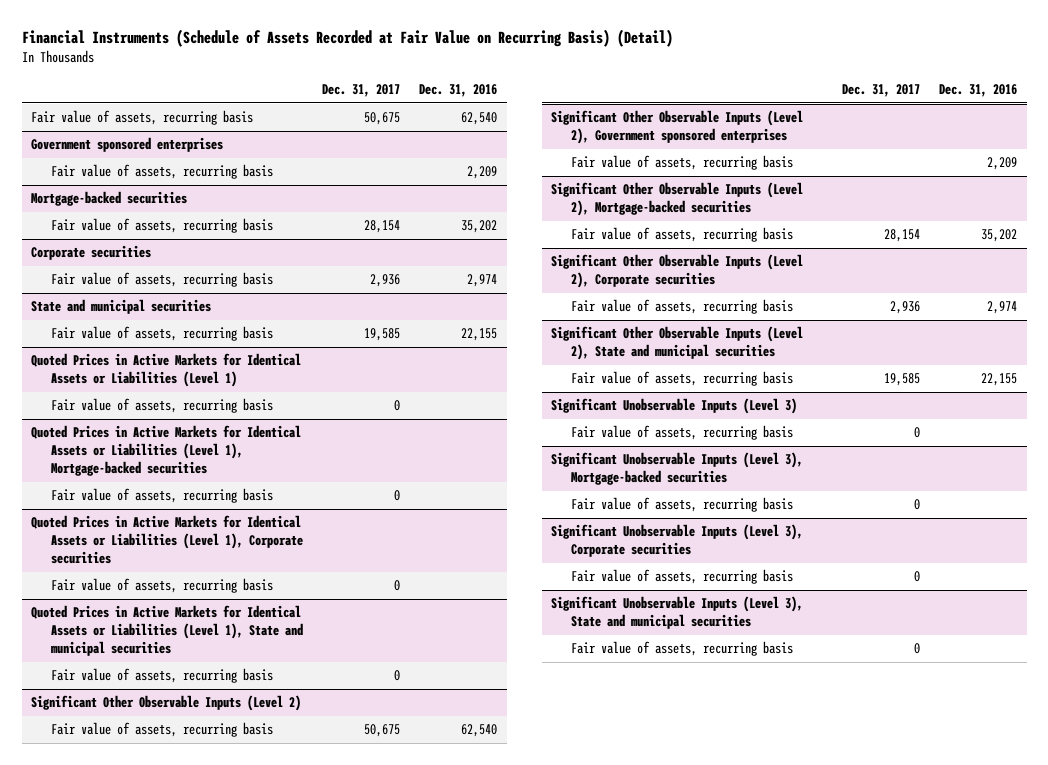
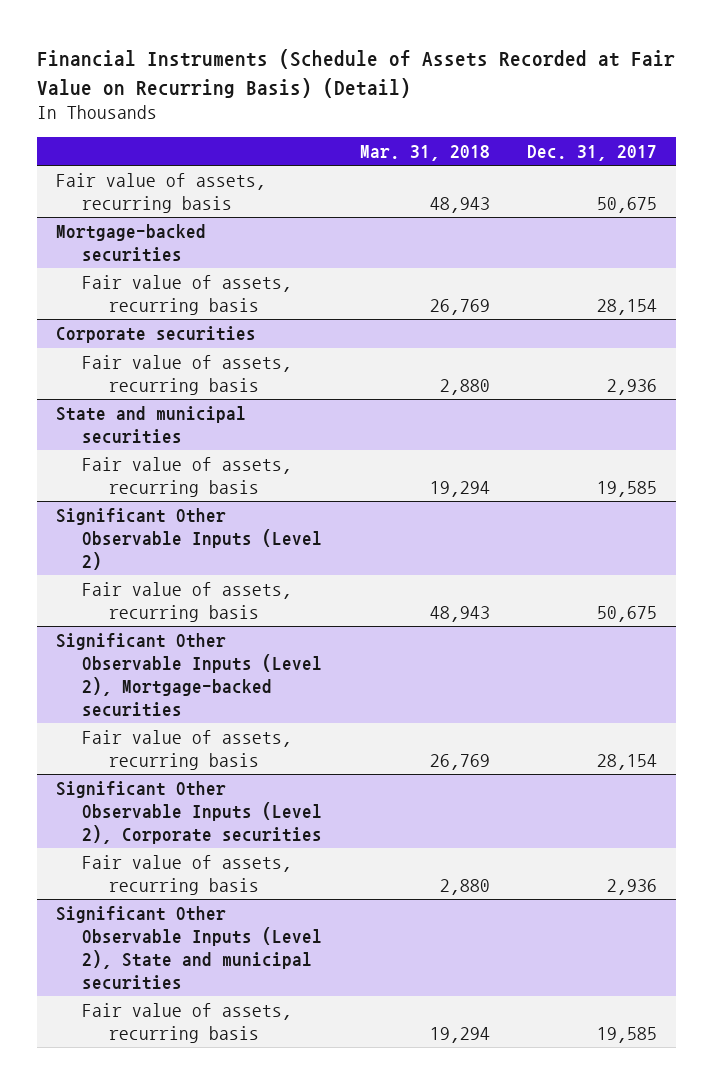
- | Dec. 31, 2017 | Dec. 31, 2016
+ | Mar. 31, 2018 | Dec. 31, 2017
- Government sponsored enterprises
- Fair value of assets, recurring basis | | 2,209
- Quoted Prices in Active Markets for Identical Assets or Liabilities (Level 1)
- Fair value of assets, recurring basis | 0 |
- Quoted Prices in Active Markets for Identical Assets or Liabilities (Level 1), Mortgage-backed securities
- Fair value of assets, recurring basis | 0 |
- Quoted Prices in Active Markets for Identical Assets or Liabilities (Level 1), Corporate securities
- Fair value of assets, recurring basis | 0 |
- Quoted Prices in Active Markets for Identical Assets or Liabilities (Level 1), State and municipal securities
- Fair value of assets, recurring basis | 0 |
- Significant Other Observable Inputs (Level 2), Government sponsored enterprises
- Fair value of assets, recurring basis | | 2,209
- Significant Unobservable Inputs (Level 3)
- Fair value of assets, recurring basis | 0 |
- Significant Unobservable Inputs (Level 3), Mortgage-backed securities
- Fair value of assets, recurring basis | 0 |
- Significant Unobservable Inputs (Level 3), Corporate securities
- Fair value of assets, recurring basis | 0 |
- Significant Unobservable Inputs (Level 3), State and municipal securities
- Fair value of assets, recurring basis | 0 |

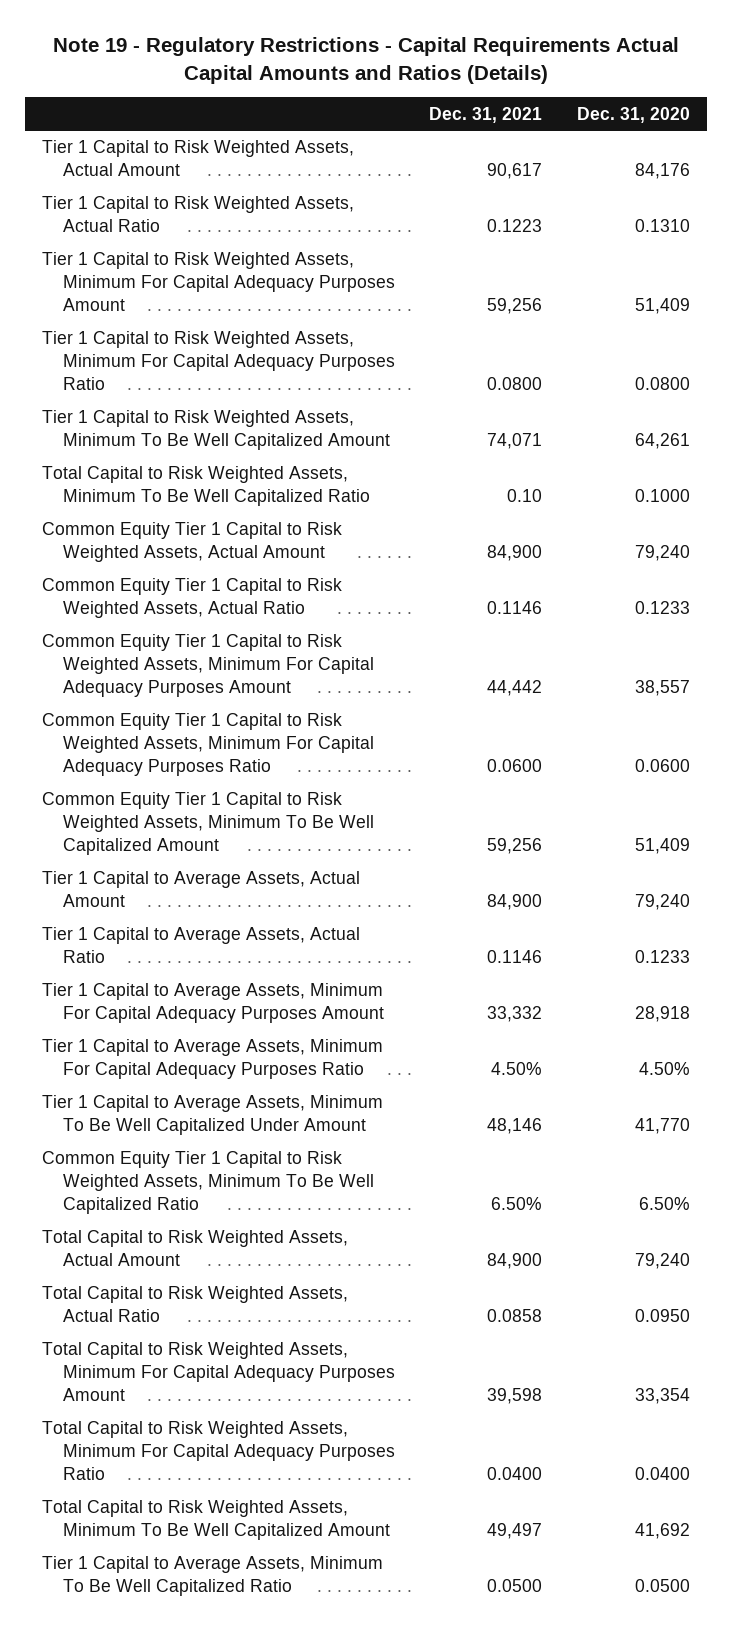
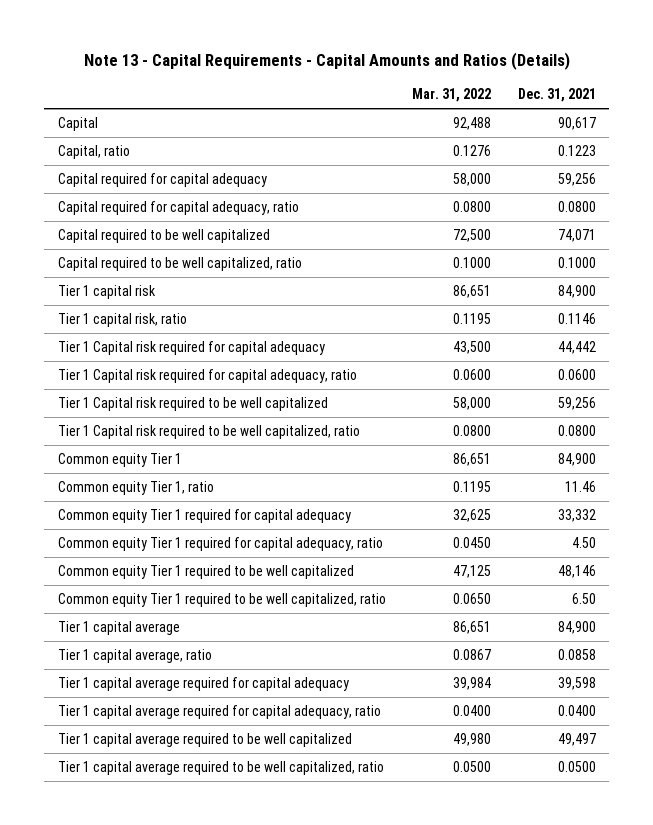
- Note 19 - Regulatory Restrictions - Capital Requirements Actual Capital Amounts and Ratios (Details)
+ Note 13 - Capital Requirements - Capital Amounts and Ratios (Details)
- | Dec. 31, 2021 | Dec. 31, 2020
+ | Mar. 31, 2022 | Dec. 31, 2021
- Tier 1 Capital to Risk Weighted Assets, Actual Amount | 90,617 | 84,176
- Tier 1 Capital to Risk Weighted Assets, Actual Ratio | 0.1223 | 0.1310
- Tier 1 Capital to Risk Weighted Assets, Minimum For Capital Adequacy Purposes Amount | 59,256 | 51,409
- Tier 1 Capital to Risk Weighted Assets, Minimum For Capital Adequacy Purposes Ratio | 0.0800 | 0.0800
- Tier 1 Capital to Risk Weighted Assets, Minimum To Be Well Capitalized Amount | 74,071 | 64,261
- Total Capital to Risk Weighted Assets, Minimum To Be Well Capitalized Ratio | 0.10 | 0.1000
- Common Equity Tier 1 Capital to Risk Weighted Assets, Actual Amount | 84,900 | 79,240
- Common Equity Tier 1 Capital to Risk Weighted Assets, Actual Ratio | 0.1146 | 0.1233
- Common Equity Tier 1 Capital to Risk Weighted Assets, Minimum For Capital Adequacy Purposes Amount | 44,442 | 38,557
- Common Equity Tier 1 Capital to Risk Weighted Assets, Minimum For Capital Adequacy Purposes Ratio | 0.0600 | 0.0600
- Common Equity Tier 1 Capital to Risk Weighted Assets, Minimum To Be Well Capitalized Amount | 59,256 | 51,409
- Tier 1 Capital to Average Assets, Actual Amount | 84,900 | 79,240
- Tier 1 Capital to Average Assets, Actual Ratio | 0.1146 | 0.1233
- Tier 1 Capital to Average Assets, Minimum For Capital Adequacy Purposes Amount | 33,332 | 28,918
- Tier 1 Capital to Average Assets, Minimum For Capital Adequacy Purposes Ratio | 4.50% | 4.50%
- Tier 1 Capital to Average Assets, Minimum To Be Well Capitalized Under Amount | 48,146 | 41,770
- Common Equity Tier 1 Capital to Risk Weighted Assets, Minimum To Be Well Capitalized Ratio | 6.50% | 6.50%
- Total Capital to Risk Weighted Assets, Actual Amount | 84,900 | 79,240
- Total Capital to Risk Weighted Assets, Actual Ratio | 0.0858 | 0.0950
- Total Capital to Risk Weighted Assets, Minimum For Capital Adequacy Purposes Amount | 39,598 | 33,354
- Total Capital to Risk Weighted Assets, Minimum For Capital Adequacy Purposes Ratio | 0.0400 | 0.0400
- Total Capital to Risk Weighted Assets, Minimum To Be Well Capitalized Amount | 49,497 | 41,692
- Tier 1 Capital to Average Assets, Minimum To Be Well Capitalized Ratio | 0.0500 | 0.0500
+ Capital | 92,488 | 90,617
+ Capital, ratio | 0.1276 | 0.1223
+ Capital required for capital adequacy | 58,000 | 59,256
+ Capital required for capital adequacy, ratio | 0.0800 | 0.0800
+ Capital required to be well capitalized | 72,500 | 74,071
+ Capital required to be well capitalized, ratio | 0.1000 | 0.1000
+ Tier 1 capital risk | 86,651 | 84,900
+ Tier 1 capital risk, ratio | 0.1195 | 0.1146
+ Tier 1 Capital risk required for capital adequacy | 43,500 | 44,442
+ Tier 1 Capital risk required for capital adequacy, ratio | 0.0600 | 0.0600
+ Tier 1 Capital risk required to be well capitalized | 58,000 | 59,256
+ Tier 1 Capital risk required to be well capitalized, ratio | 0.0800 | 0.0800
+ Common equity Tier 1 | 86,651 | 84,900
+ Common equity Tier 1, ratio | 0.1195 | 11.46
+ Common equity Tier 1 required for capital adequacy | 32,625 | 33,332
+ Common equity Tier 1 required for capital adequacy, ratio | 0.0450 | 4.50
+ Common equity Tier 1 required to be well capitalized | 47,125 | 48,146
+ Common equity Tier 1 required to be well capitalized, ratio | 0.0650 | 6.50
+ Tier 1 capital average | 86,651 | 84,900
+ Tier 1 capital average, ratio | 0.0867 | 0.0858
+ Tier 1 capital average required for capital adequacy | 39,984 | 39,598
+ Tier 1 capital average required for capital adequacy, ratio | 0.0400 | 0.0400
+ Tier 1 capital average required to be well capitalized | 49,980 | 49,497
+ Tier 1 capital average required to be well capitalized, ratio | 0.0500 | 0.0500

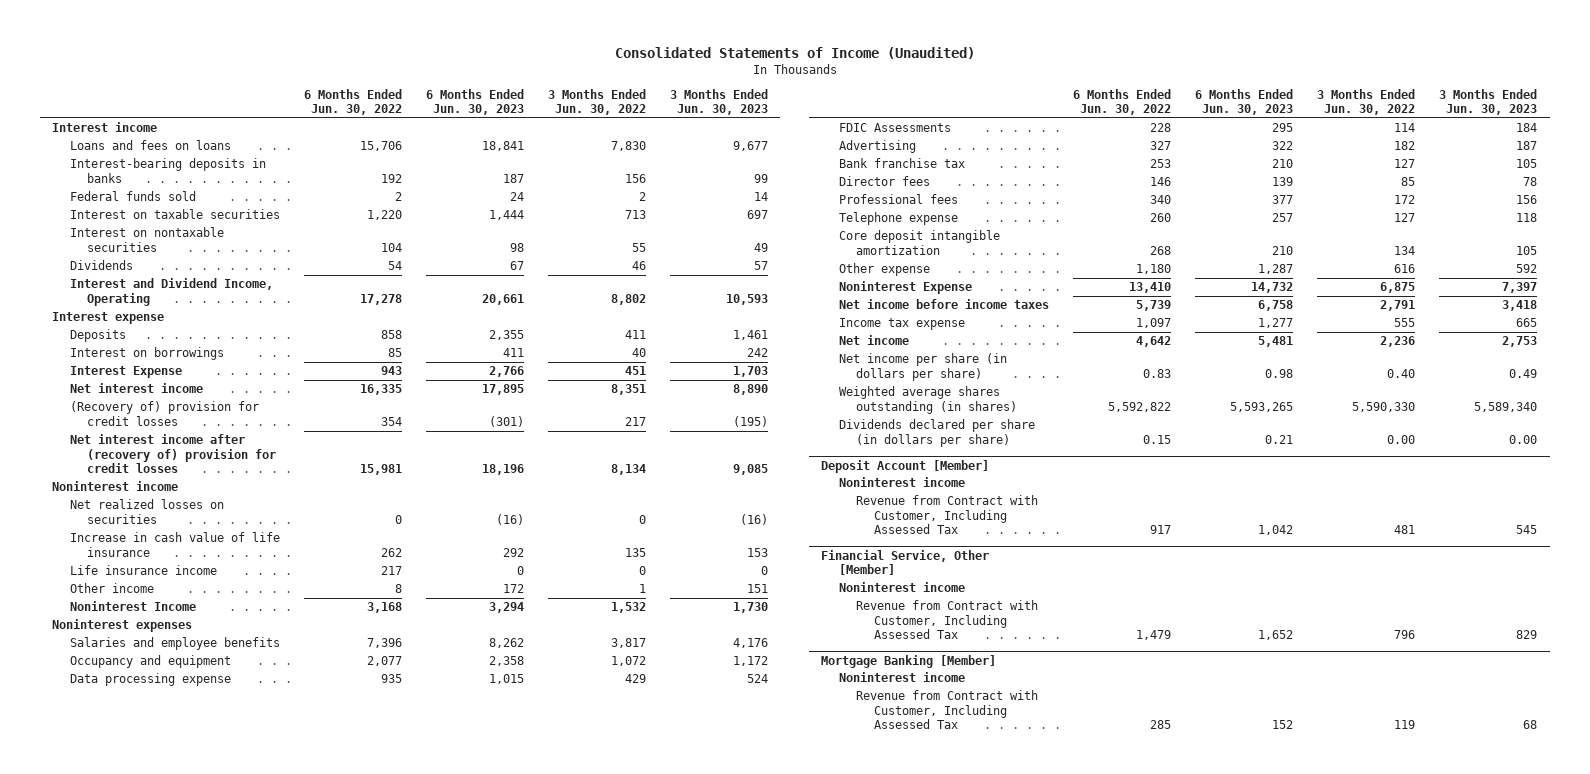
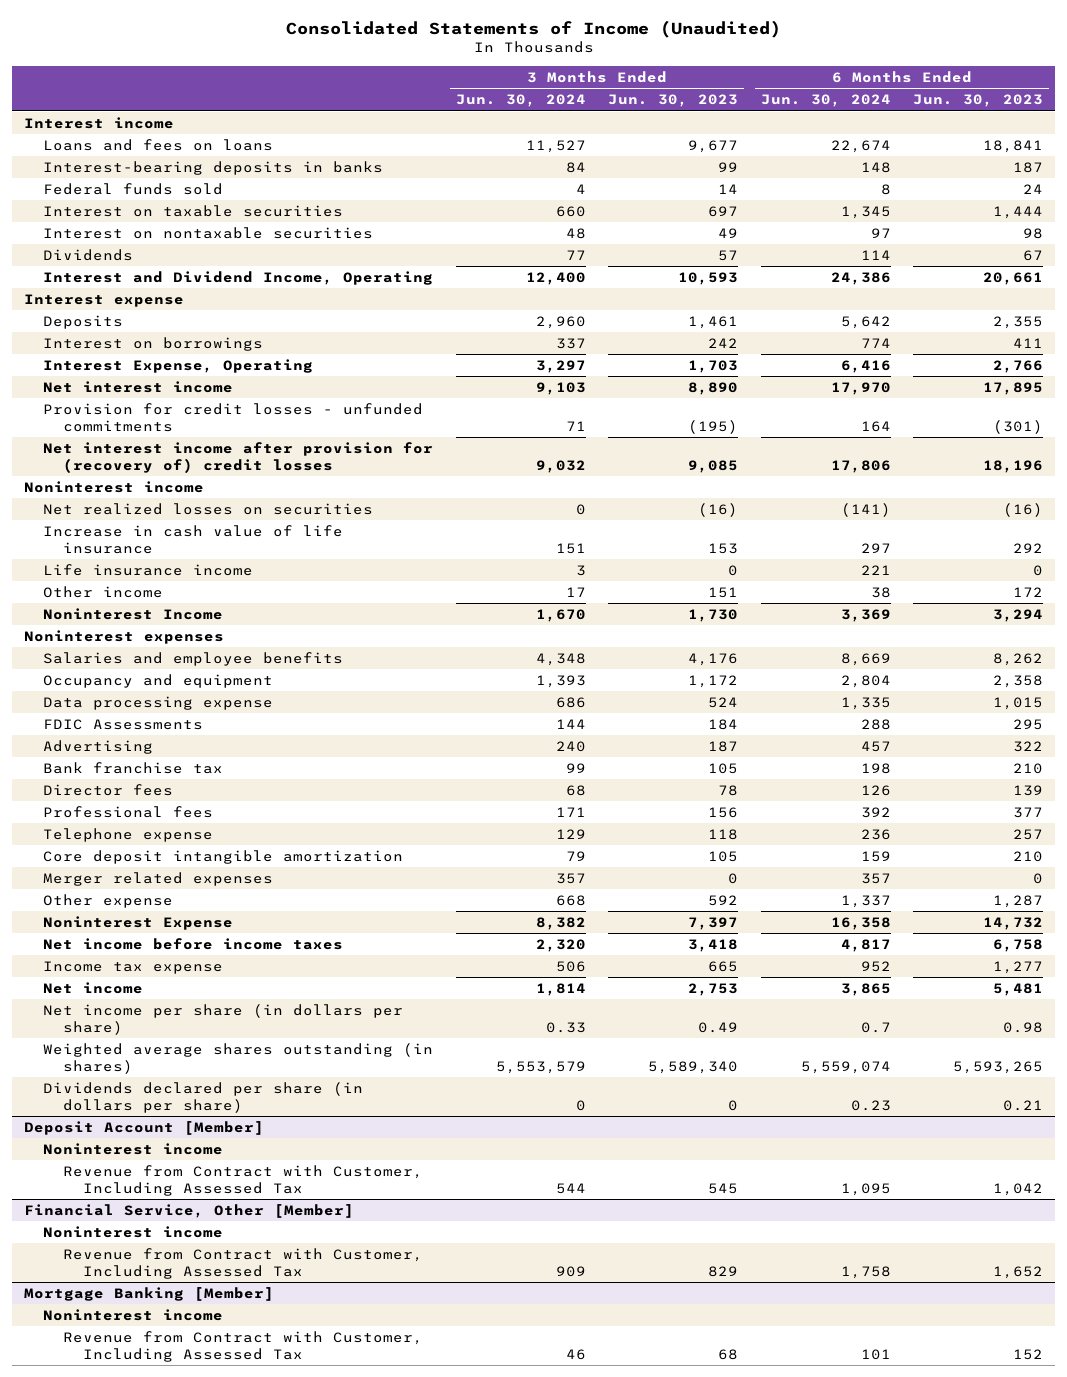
- | 6 Months Ended Jun. 30, 2022 | 6 Months Ended Jun. 30, 2023 | 3 Months Ended Jun. 30, 2022 | 3 Months Ended Jun. 30, 2023
+ | 3 Months Ended Jun. 30, 2024 | 3 Months Ended Jun. 30, 2023 | 6 Months Ended Jun. 30, 2024 | 6 Months Ended Jun. 30, 2023
- Interest Expense | 943 | 2,766 | 451 | 1,703
+ Interest Expense, Operating | 3,297 | 1,703 | 6,416 | 2,766
- (Recovery of) provision for credit losses | 354 | (301) | 217 | (195)
- Net interest income after (recovery of) provision for credit losses | 15,981 | 18,196 | 8,134 | 9,085
+ Provision for credit losses - unfunded commitments | 71 | (195) | 164 | (301)
+ Net interest income after provision for (recovery of) credit losses | 9,032 | 9,085 | 17,806 | 18,196
+ Merger related expenses | 357 | 0 | 357 | 0
- Dividends declared per share (in dollars per share) | 0.15 | 0.21 | 0.00 | 0.00
+ Dividends declared per share (in dollars per share) | 0 | 0 | 0.23 | 0.21

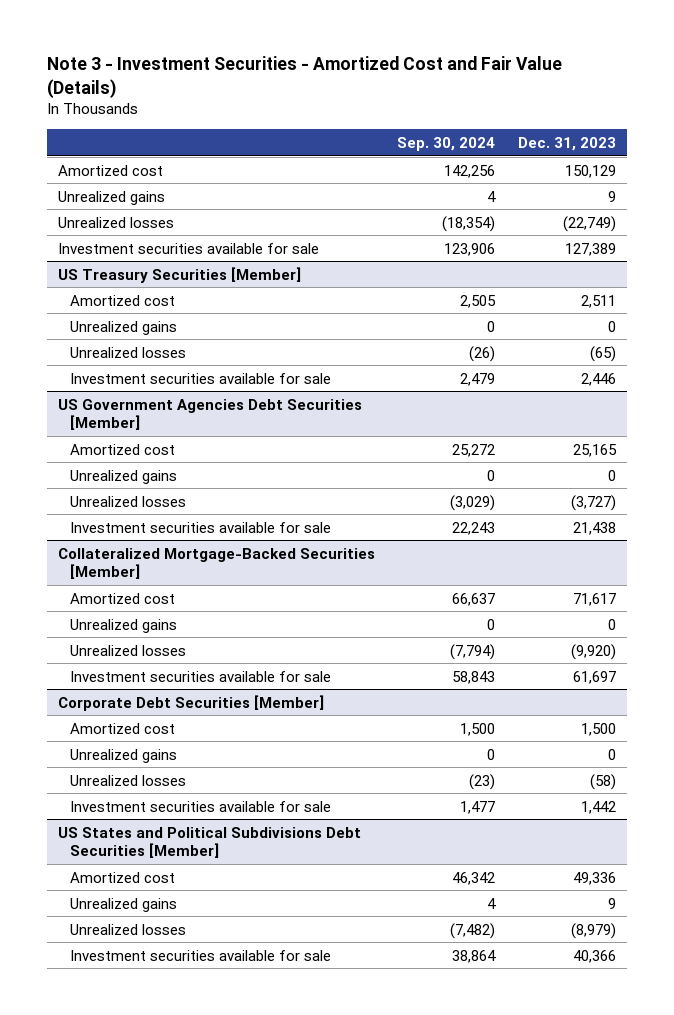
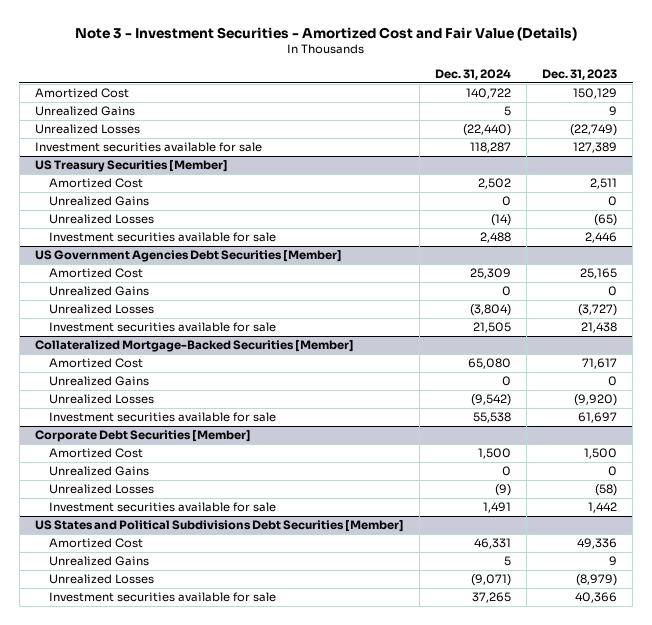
- | Sep. 30, 2024 | Dec. 31, 2023
+ | Dec. 31, 2024 | Dec. 31, 2023
- Amortized cost | 142,256 | 150,129
- Unrealized gains | 4 | 9
- Unrealized losses | (18,354) | (22,749)
+ Amortized Cost | 140,722 | 150,129
+ Unrealized Gains | 5 | 9
+ Unrealized Losses | (22,440) | (22,749)
@ US Treasury Securities [Member]
- Amortized cost | 2,505 | 2,511
- Unrealized gains | 0 | 0
- Unrealized losses | (26) | (65)
+ Amortized Cost | 2,502 | 2,511
+ Unrealized Gains | 0 | 0
+ Unrealized Losses | (14) | (65)
@ US Government Agencies Debt Securities [Member]
- Amortized cost | 25,272 | 25,165
- Unrealized gains | 0 | 0
- Unrealized losses | (3,029) | (3,727)
+ Amortized Cost | 25,309 | 25,165
+ Unrealized Gains | 0 | 0
+ Unrealized Losses | (3,804) | (3,727)
@ Collateralized Mortgage-Backed Securities [Member]
- Amortized cost | 66,637 | 71,617
- Unrealized gains | 0 | 0
- Unrealized losses | (7,794) | (9,920)
+ Amortized Cost | 65,080 | 71,617
+ Unrealized Gains | 0 | 0
+ Unrealized Losses | (9,542) | (9,920)
@ Corporate Debt Securities [Member]
- Amortized cost | 1,500 | 1,500
- Unrealized gains | 0 | 0
- Unrealized losses | (23) | (58)
+ Amortized Cost | 1,500 | 1,500
+ Unrealized Gains | 0 | 0
+ Unrealized Losses | (9) | (58)
@ US States and Political Subdivisions Debt Securities [Member]
- Amortized cost | 46,342 | 49,336
- Unrealized gains | 4 | 9
- Unrealized losses | (7,482) | (8,979)
+ Amortized Cost | 46,331 | 49,336
+ Unrealized Gains | 5 | 9
+ Unrealized Losses | (9,071) | (8,979)

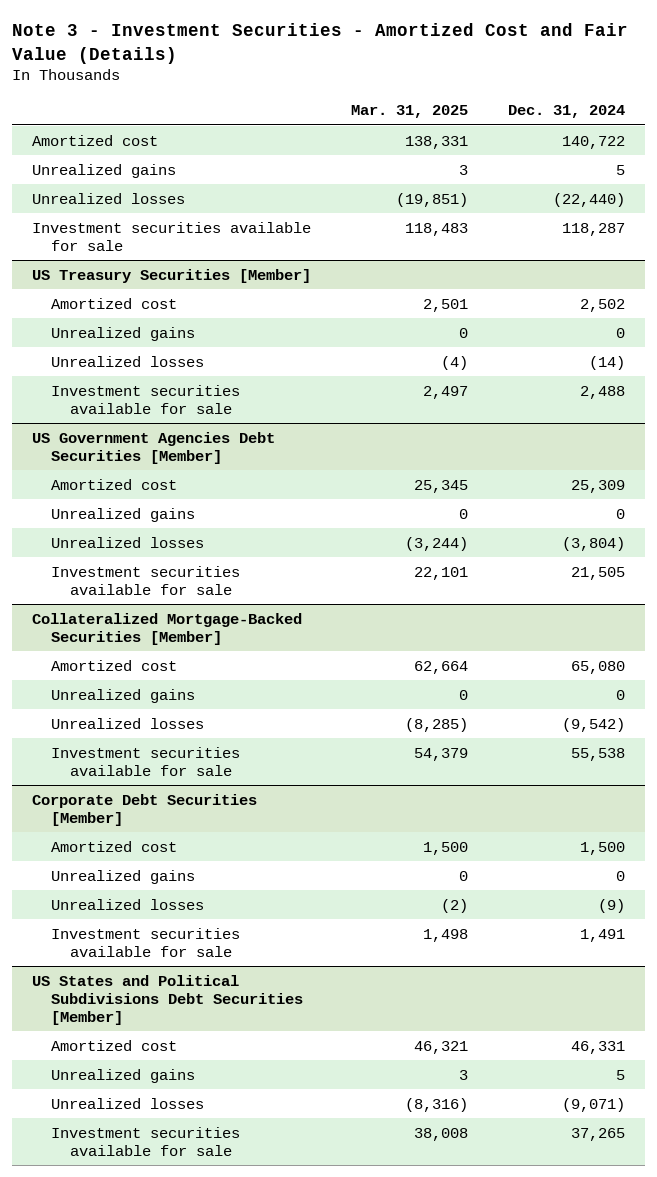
- | Dec. 31, 2024 | Dec. 31, 2023
+ | Mar. 31, 2025 | Dec. 31, 2024
- Amortized Cost | 140,722 | 150,129
- Unrealized Gains | 5 | 9
- Unrealized Losses | (22,440) | (22,749)
+ Amortized cost | 138,331 | 140,722
+ Unrealized gains | 3 | 5
+ Unrealized losses | (19,851) | (22,440)
@ US Treasury Securities [Member]
- Amortized Cost | 2,502 | 2,511
- Unrealized Gains | 0 | 0
- Unrealized Losses | (14) | (65)
+ Amortized cost | 2,501 | 2,502
+ Unrealized gains | 0 | 0
+ Unrealized losses | (4) | (14)
@ US Government Agencies Debt Securities [Member]
- Amortized Cost | 25,309 | 25,165
- Unrealized Gains | 0 | 0
- Unrealized Losses | (3,804) | (3,727)
+ Amortized cost | 25,345 | 25,309
+ Unrealized gains | 0 | 0
+ Unrealized losses | (3,244) | (3,804)
@ Collateralized Mortgage-Backed Securities [Member]
- Amortized Cost | 65,080 | 71,617
- Unrealized Gains | 0 | 0
- Unrealized Losses | (9,542) | (9,920)
+ Amortized cost | 62,664 | 65,080
+ Unrealized gains | 0 | 0
+ Unrealized losses | (8,285) | (9,542)
@ Corporate Debt Securities [Member]
- Amortized Cost | 1,500 | 1,500
- Unrealized Gains | 0 | 0
- Unrealized Losses | (9) | (58)
+ Amortized cost | 1,500 | 1,500
+ Unrealized gains | 0 | 0
+ Unrealized losses | (2) | (9)
@ US States and Political Subdivisions Debt Securities [Member]
- Amortized Cost | 46,331 | 49,336
- Unrealized Gains | 5 | 9
- Unrealized Losses | (9,071) | (8,979)
+ Amortized cost | 46,321 | 46,331
+ Unrealized gains | 3 | 5
+ Unrealized losses | (8,316) | (9,071)

